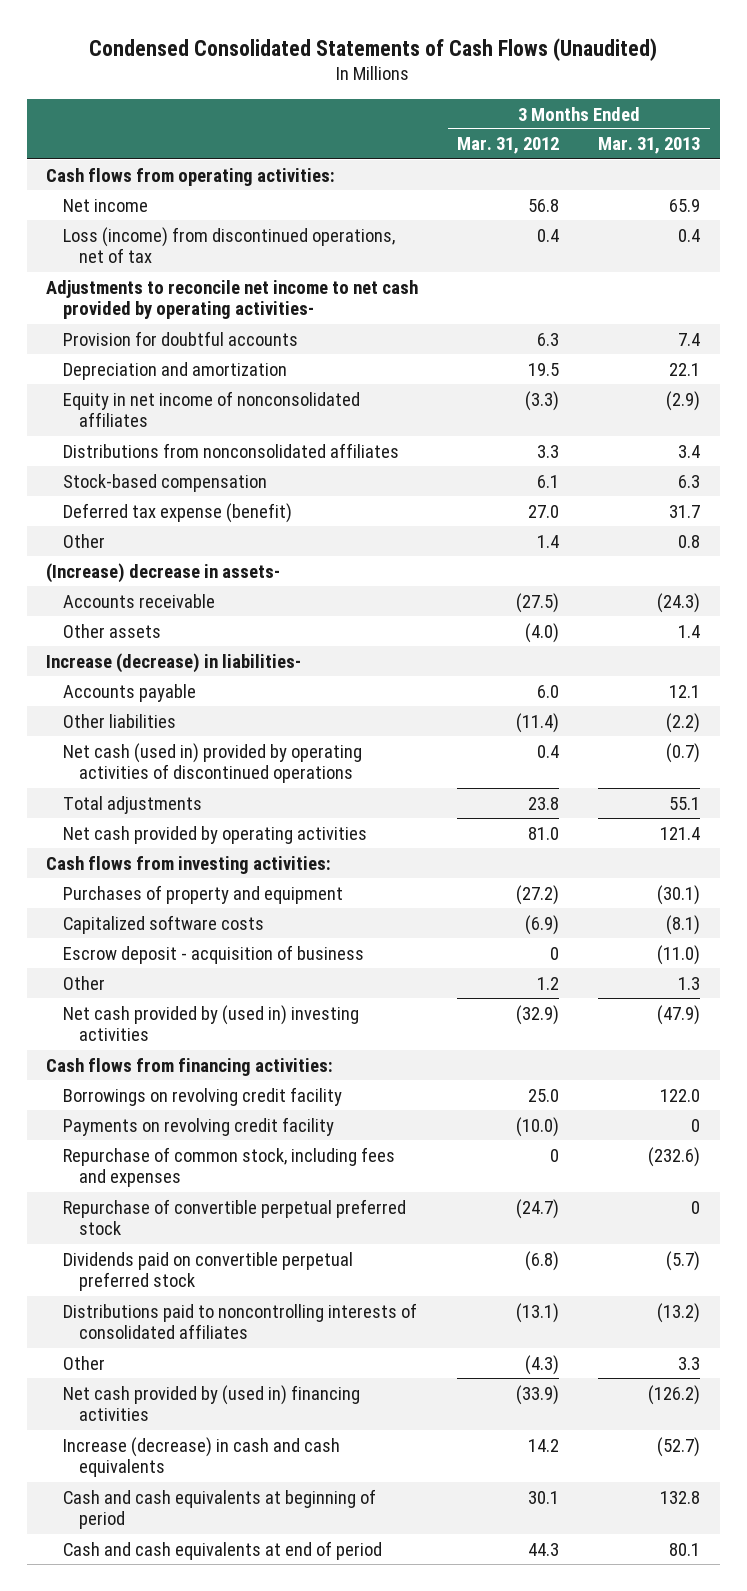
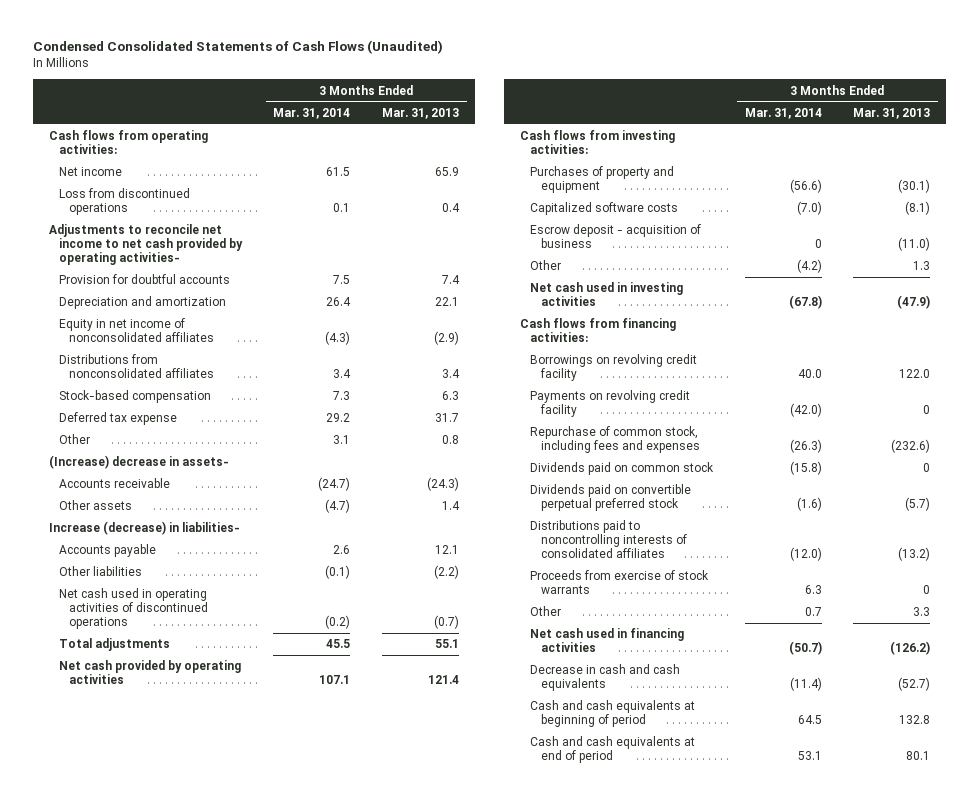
- | 3 Months Ended Mar. 31, 2012 | 3 Months Ended Mar. 31, 2013
+ | 3 Months Ended Mar. 31, 2014 | 3 Months Ended Mar. 31, 2013
- Loss (income) from discontinued operations, net of tax | 0.4 | 0.4
+ Loss from discontinued operations | 0.1 | 0.4
- Deferred tax expense (benefit) | 27.0 | 31.7
+ Deferred tax expense | 29.2 | 31.7
- Net cash (used in) provided by operating activities of discontinued operations | 0.4 | (0.7)
+ Net cash used in operating activities of discontinued operations | (0.2) | (0.7)
- Net cash provided by (used in) investing activities | (32.9) | (47.9)
+ Net cash used in investing activities | (67.8) | (47.9)
- Repurchase of convertible perpetual preferred stock | (24.7) | 0
+ Dividends paid on common stock | (15.8) | 0
+ Proceeds from exercise of stock warrants | 6.3 | 0
- Net cash provided by (used in) financing activities | (33.9) | (126.2)
- Increase (decrease) in cash and cash equivalents | 14.2 | (52.7)
+ Net cash used in financing activities | (50.7) | (126.2)
+ Decrease in cash and cash equivalents | (11.4) | (52.7)

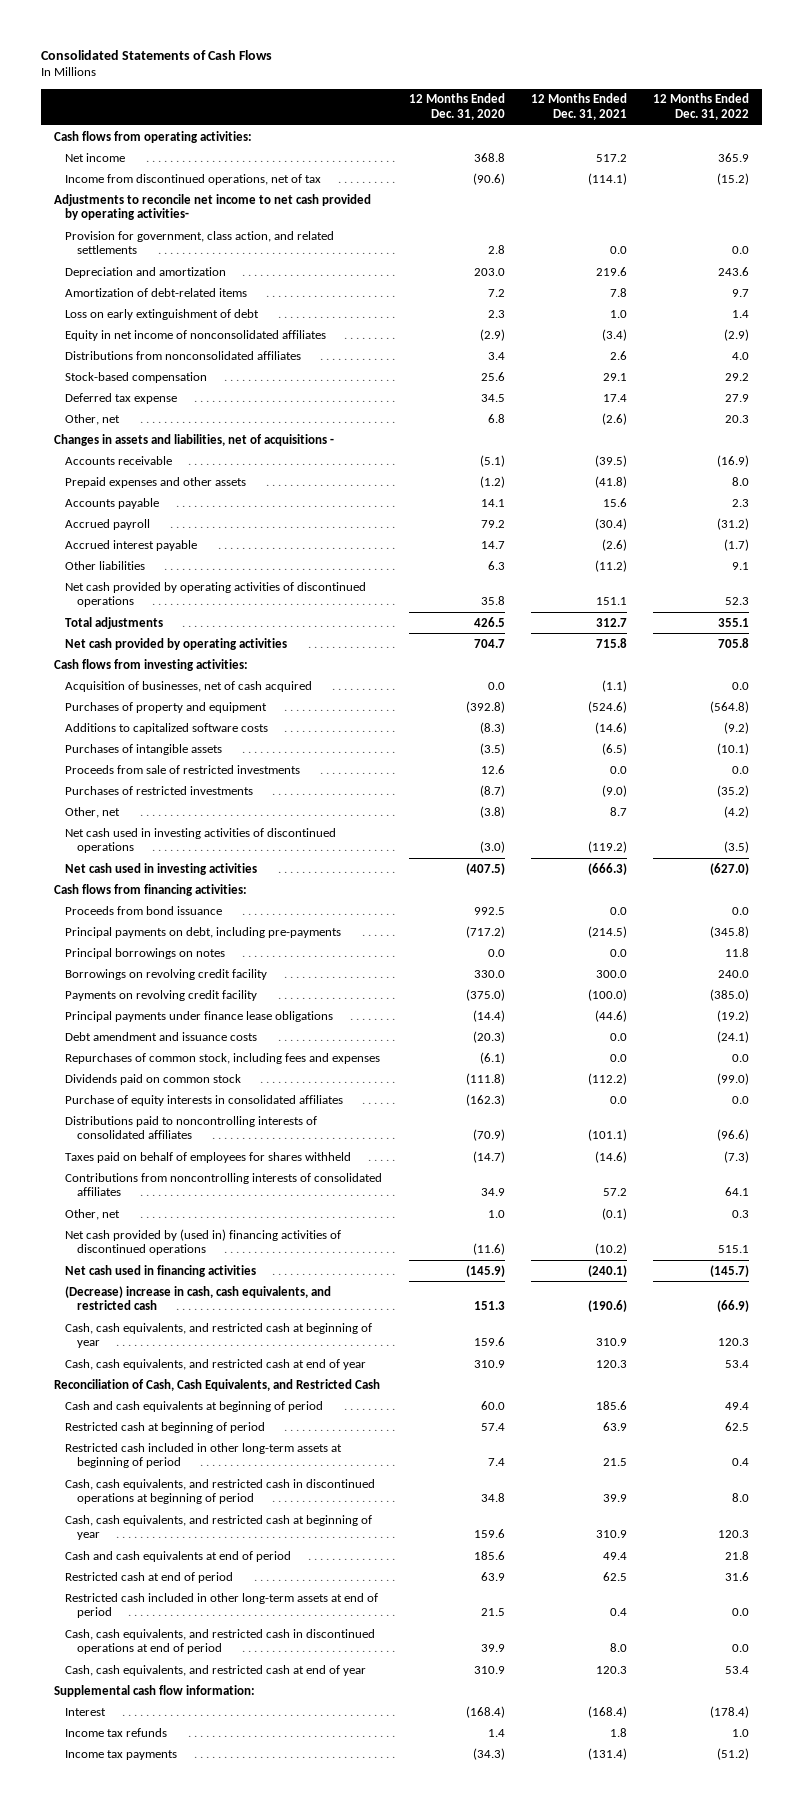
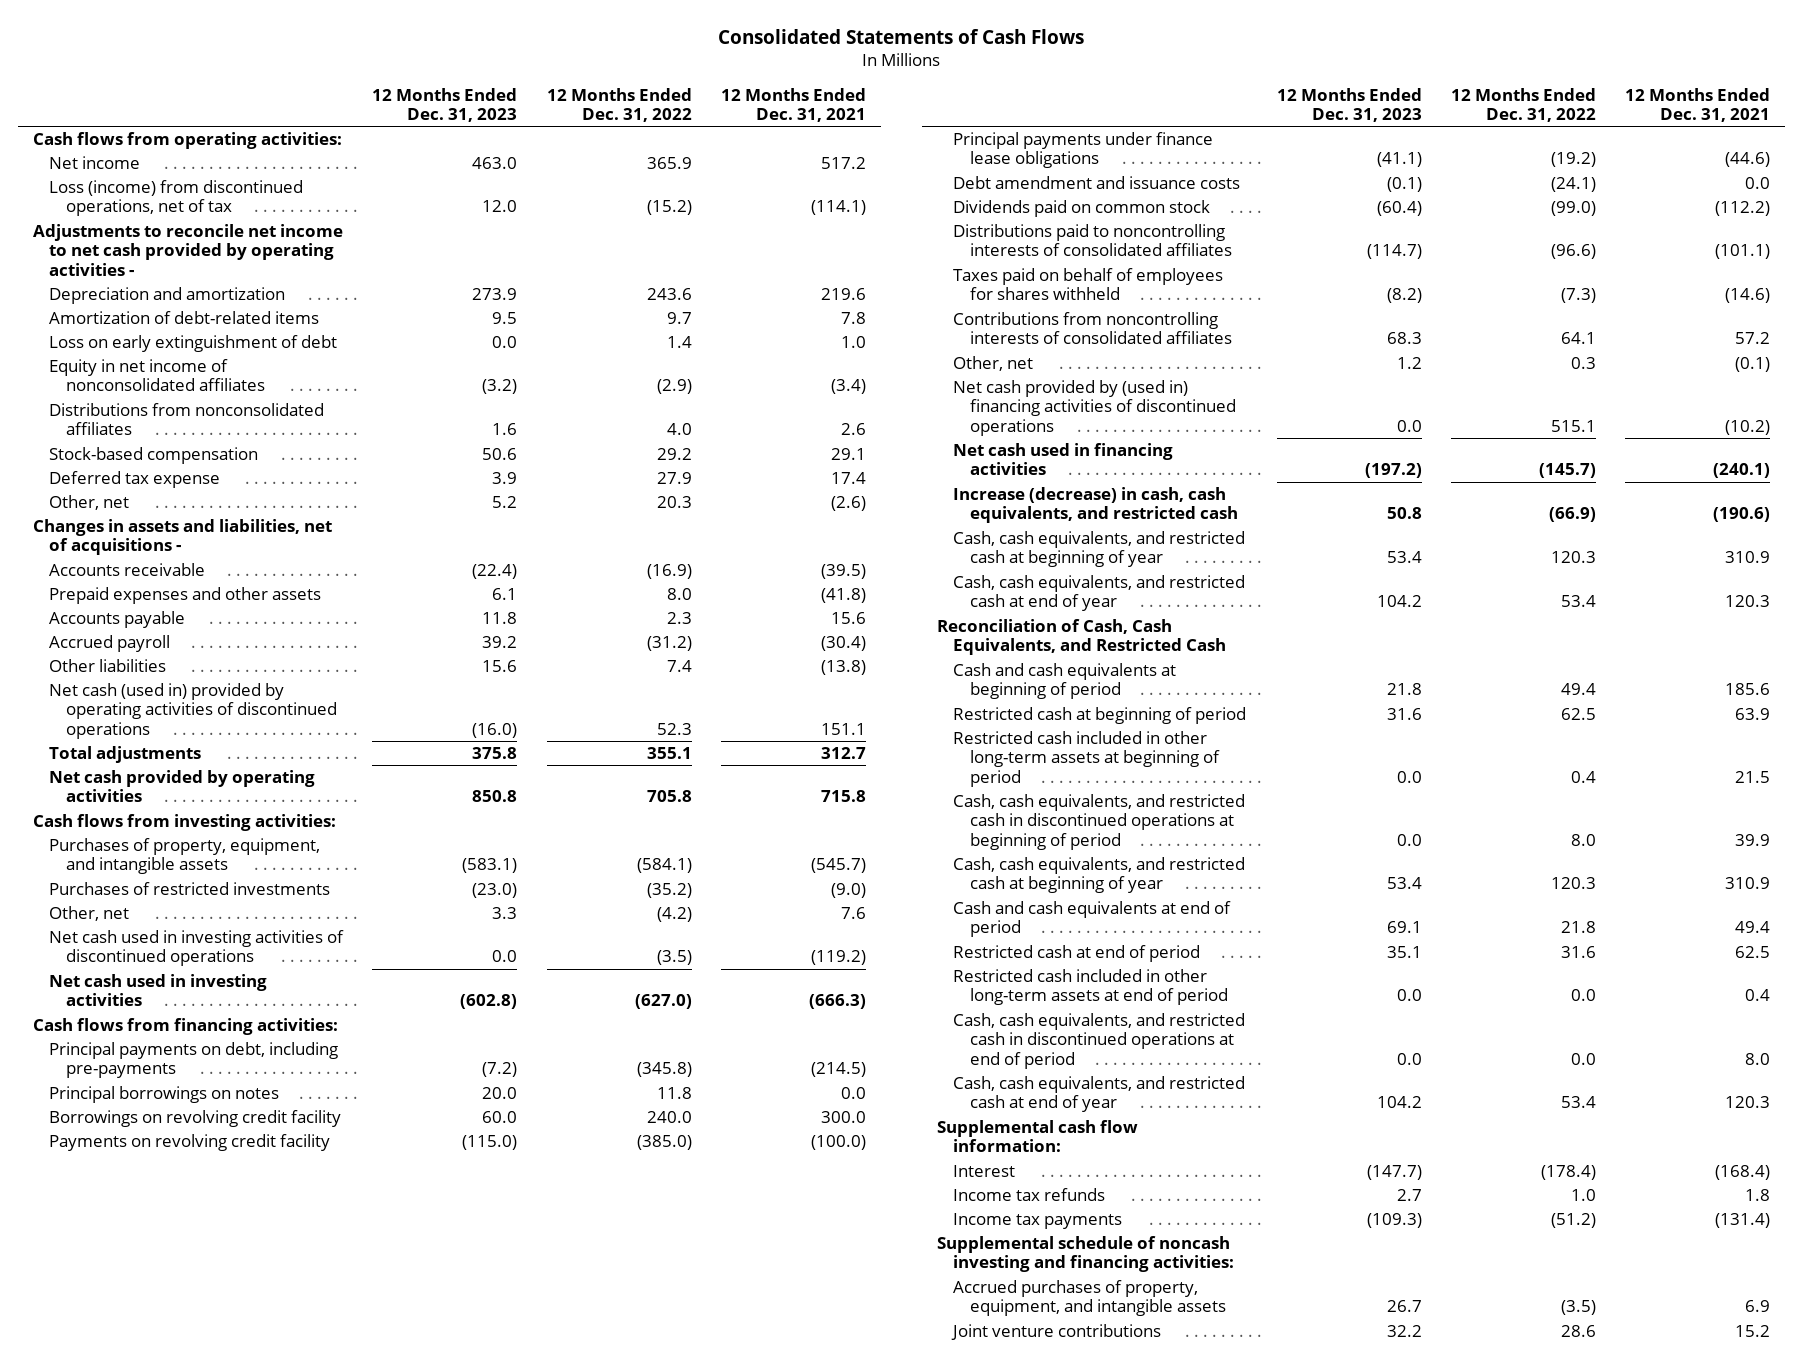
- | 12 Months Ended Dec. 31, 2020 | 12 Months Ended Dec. 31, 2021 | 12 Months Ended Dec. 31, 2022
+ | 12 Months Ended Dec. 31, 2023 | 12 Months Ended Dec. 31, 2022 | 12 Months Ended Dec. 31, 2021
- Income from discontinued operations, net of tax | (90.6) | (114.1) | (15.2)
- Adjustments to reconcile net income to net cash provided by operating activities-
- Provision for government, class action, and related settlements | 2.8 | 0.0 | 0.0
+ Loss (income) from discontinued operations, net of tax | 12.0 | (15.2) | (114.1)
+ Adjustments to reconcile net income to net cash provided by operating activities -
- Accrued interest payable | 14.7 | (2.6) | (1.7)
- Other liabilities | 6.3 | (11.2) | 9.1
- Net cash provided by operating activities of discontinued operations | 35.8 | 151.1 | 52.3
+ Other liabilities | 15.6 | 7.4 | (13.8)
+ Net cash (used in) provided by operating activities of discontinued operations | (16.0) | 52.3 | 151.1
- Acquisition of businesses, net of cash acquired | 0.0 | (1.1) | 0.0
- Purchases of property and equipment | (392.8) | (524.6) | (564.8)
- Additions to capitalized software costs | (8.3) | (14.6) | (9.2)
- Purchases of intangible assets | (3.5) | (6.5) | (10.1)
- Proceeds from sale of restricted investments | 12.6 | 0.0 | 0.0
+ Purchases of property, equipment, and intangible assets | (583.1) | (584.1) | (545.7)
- Other, net | (3.8) | 8.7 | (4.2)
+ Other, net | 3.3 | (4.2) | 7.6
- Proceeds from bond issuance | 992.5 | 0.0 | 0.0
- Repurchases of common stock, including fees and expenses | (6.1) | 0.0 | 0.0
- Purchase of equity interests in consolidated affiliates | (162.3) | 0.0 | 0.0
- (Decrease) increase in cash, cash equivalents, and restricted cash | 151.3 | (190.6) | (66.9)
+ Increase (decrease) in cash, cash equivalents, and restricted cash | 50.8 | (66.9) | (190.6)
+ Supplemental schedule of noncash investing and financing activities:
+ Accrued purchases of property, equipment, and intangible assets | 26.7 | (3.5) | 6.9
+ Joint venture contributions | 32.2 | 28.6 | 15.2

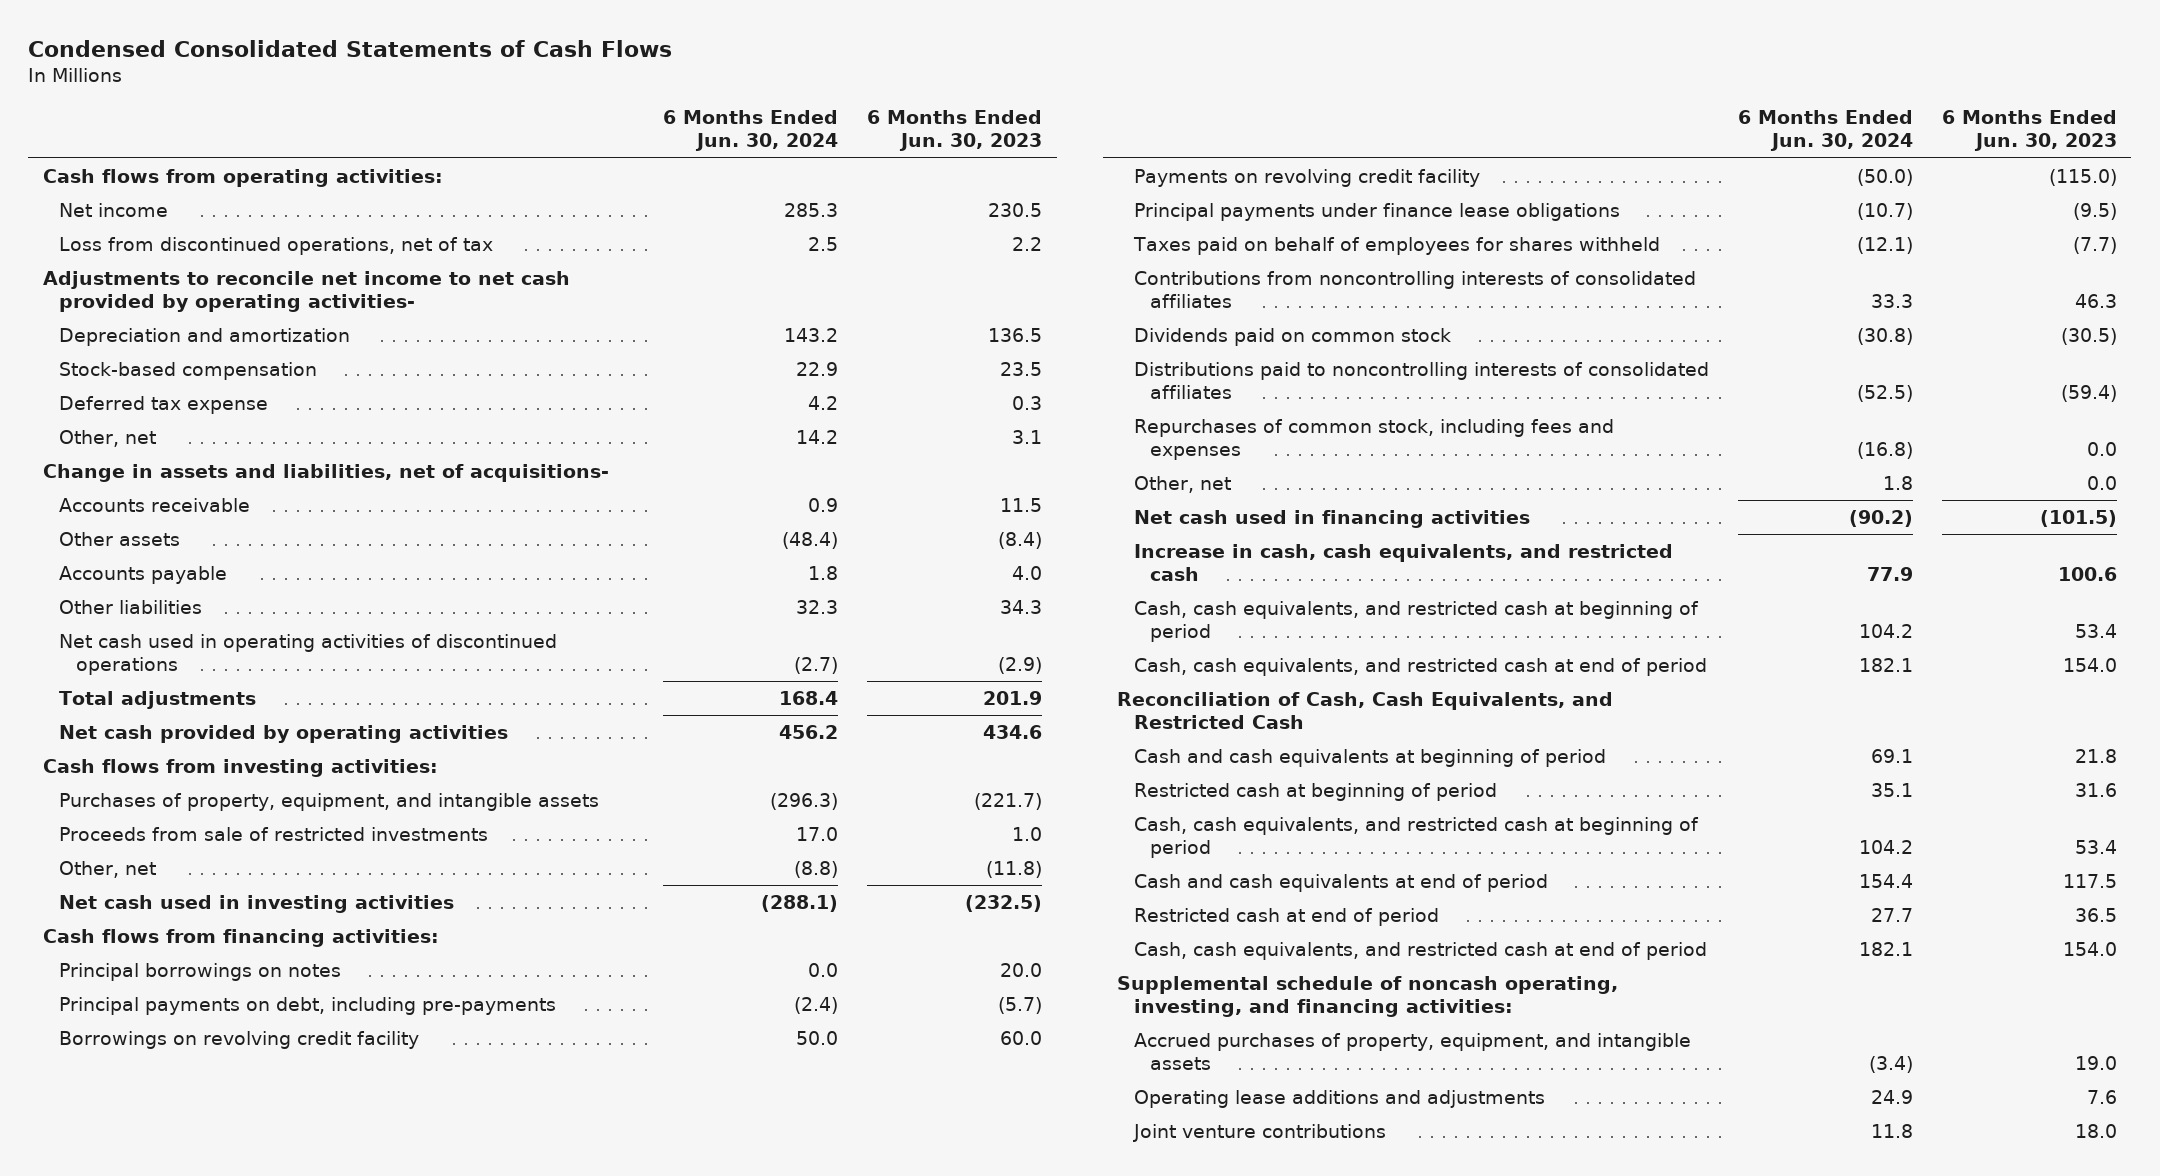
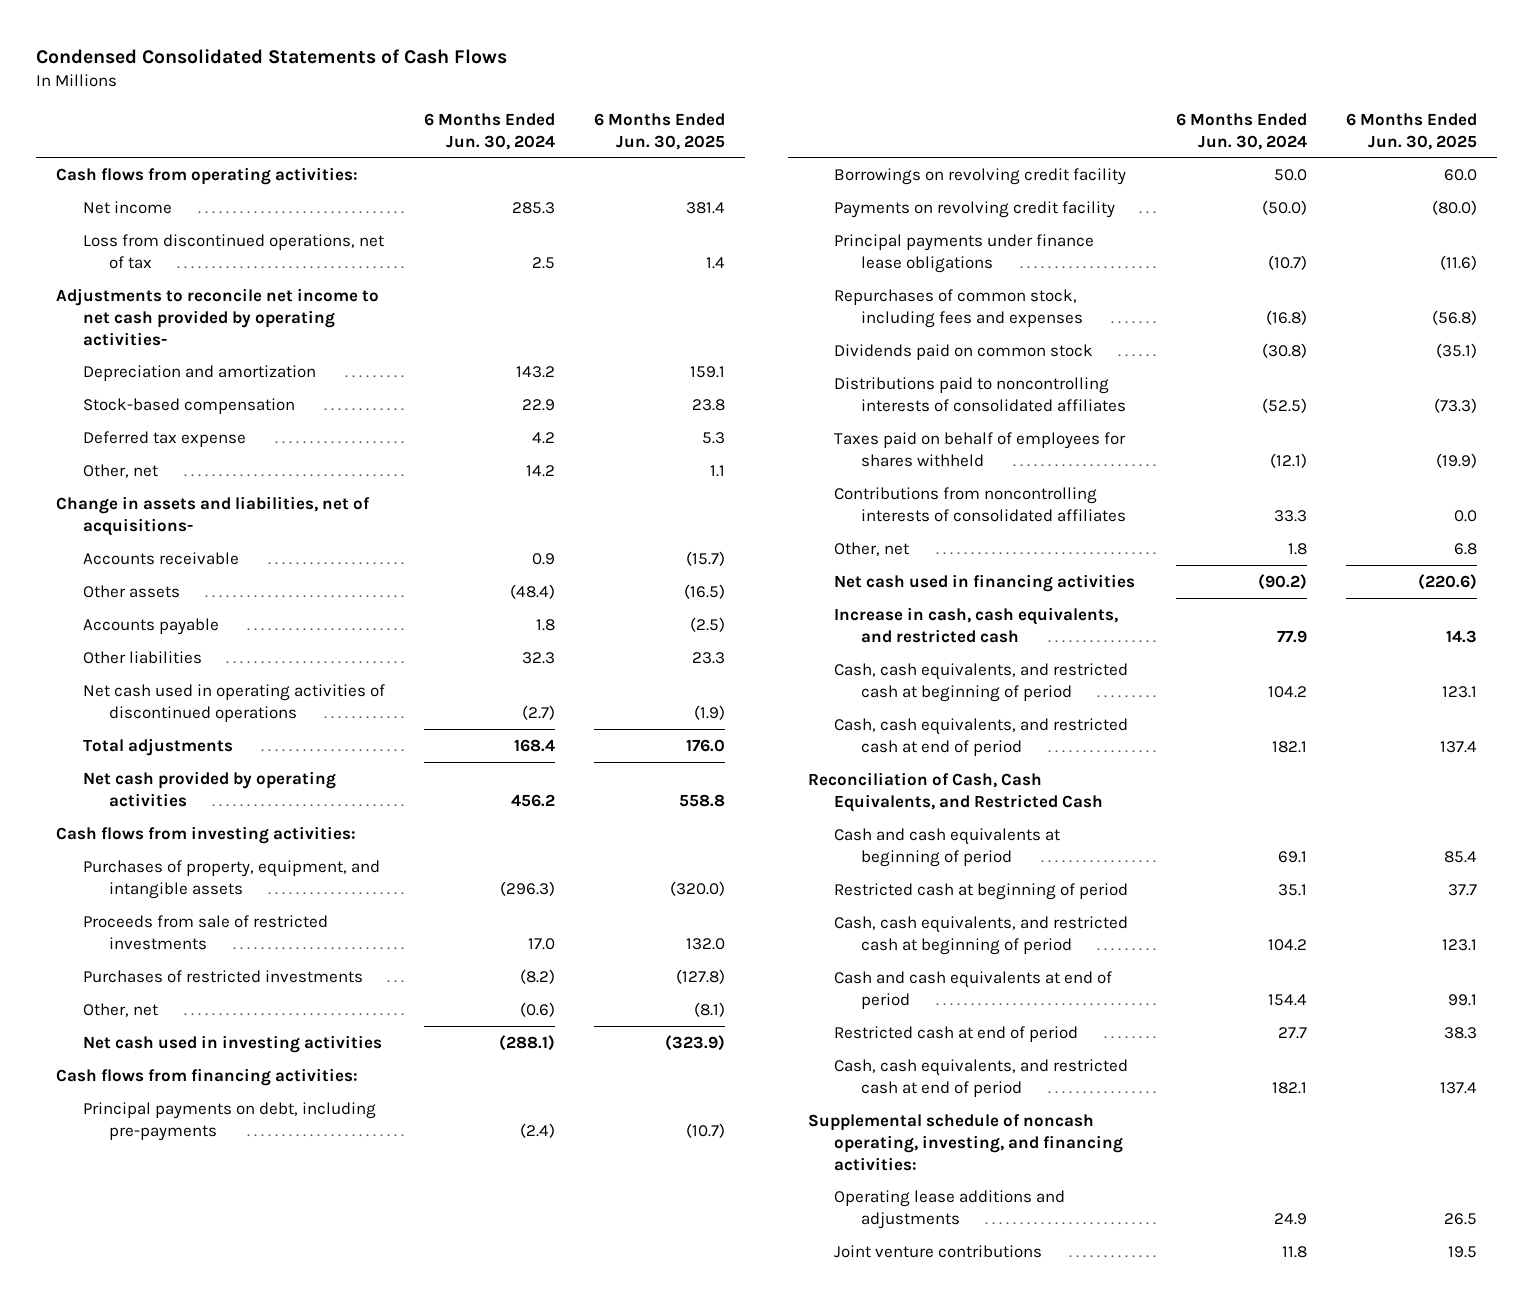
- | 6 Months Ended Jun. 30, 2024 | 6 Months Ended Jun. 30, 2023
+ | 6 Months Ended Jun. 30, 2024 | 6 Months Ended Jun. 30, 2025
- Other, net | (8.8) | (11.8)
+ Purchases of restricted investments | (8.2) | (127.8)
+ Other, net | (0.6) | (8.1)
- Principal borrowings on notes | 0.0 | 20.0
moved up: Repurchases of common stock, including fees and expenses | (16.8) | (56.8)
moved down: Taxes paid on behalf of employees for shares withheld | (12.1) | (19.9)
moved down: Contributions from noncontrolling interests of consolidated affiliates | 33.3 | 0.0
- Accrued purchases of property, equipment, and intangible assets | (3.4) | 19.0

